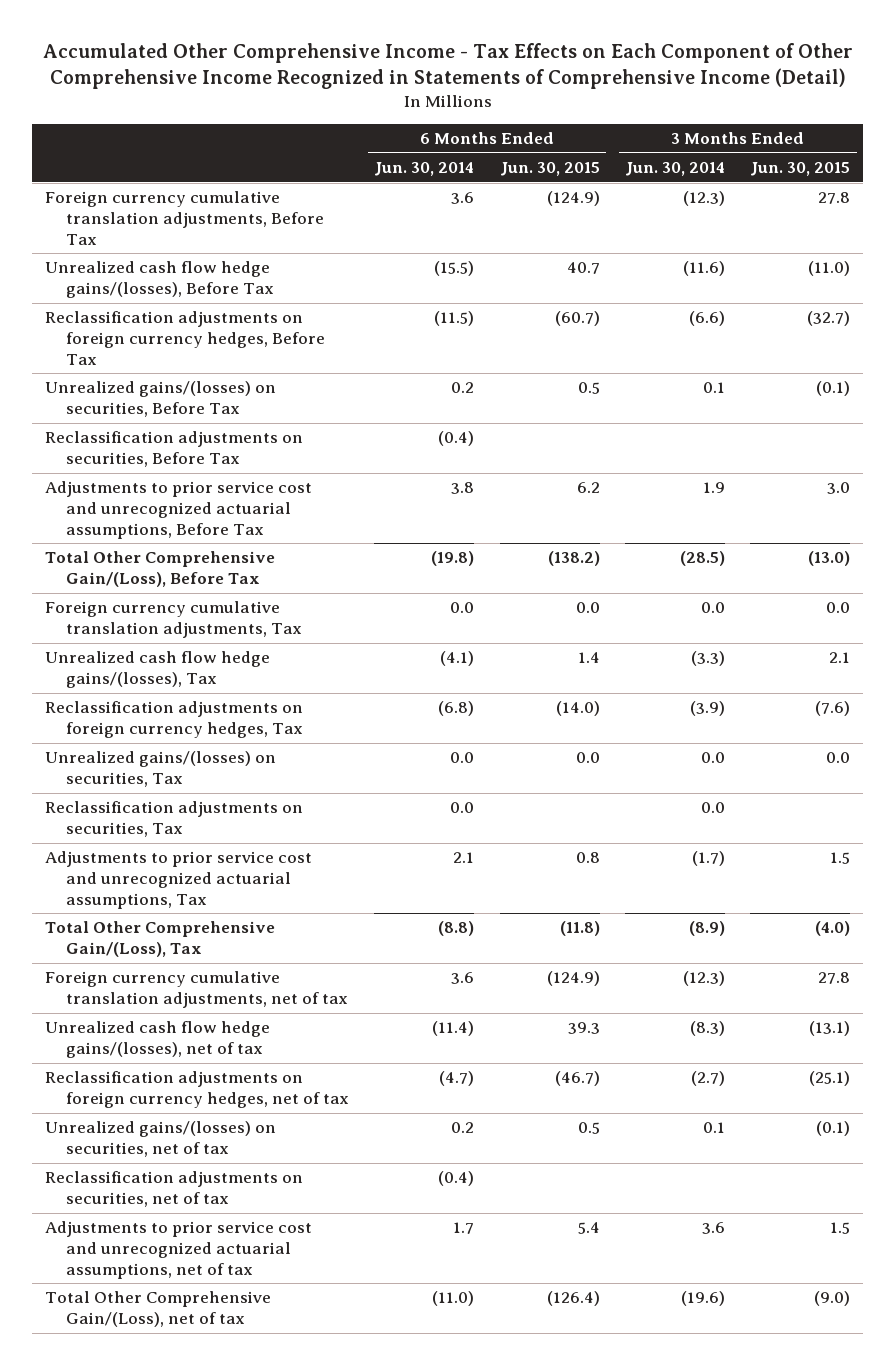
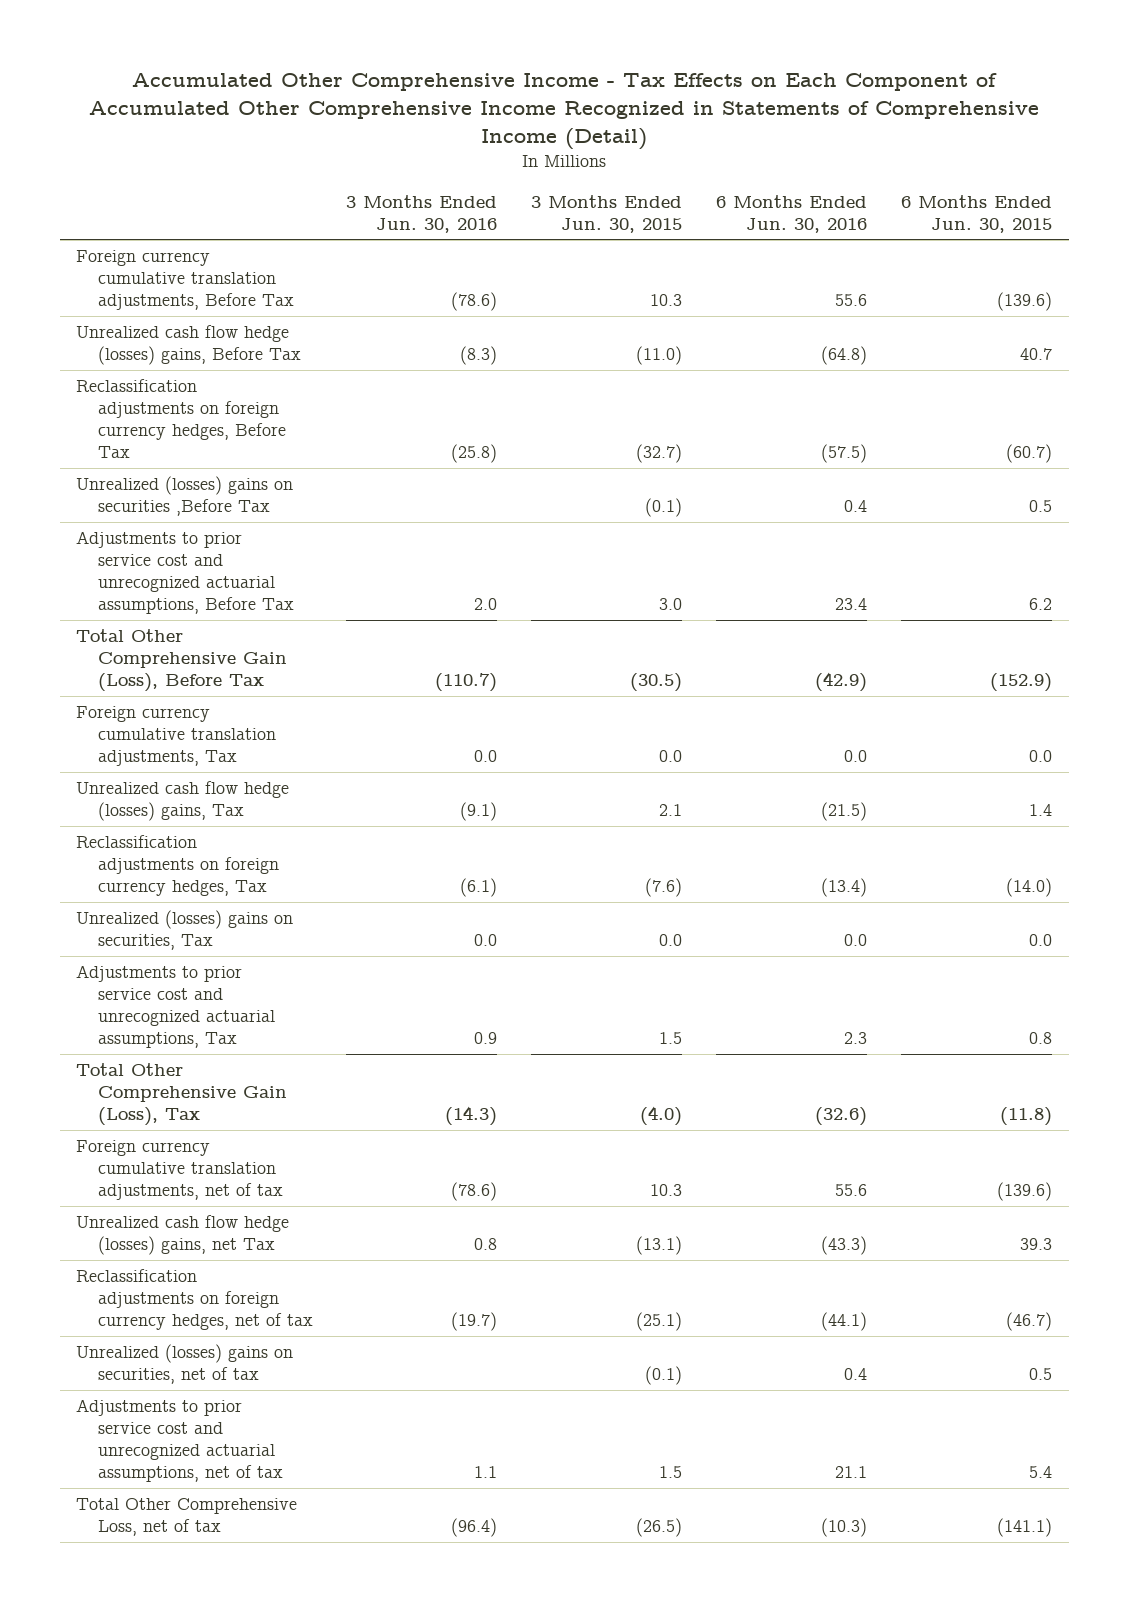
- Accumulated Other Comprehensive Income - Tax Effects on Each Component of Other Comprehensive Income Recognized in Statements of Comprehensive Income (Detail)
+ Accumulated Other Comprehensive Income - Tax Effects on Each Component of Accumulated Other Comprehensive Income Recognized in Statements of Comprehensive Income (Detail)
- | 6 Months Ended Jun. 30, 2014 | 6 Months Ended Jun. 30, 2015 | 3 Months Ended Jun. 30, 2014 | 3 Months Ended Jun. 30, 2015
+ | 3 Months Ended Jun. 30, 2016 | 3 Months Ended Jun. 30, 2015 | 6 Months Ended Jun. 30, 2016 | 6 Months Ended Jun. 30, 2015
- Foreign currency cumulative translation adjustments, Before Tax | 3.6 | (124.9) | (12.3) | 27.8
- Unrealized cash flow hedge gains/(losses), Before Tax | (15.5) | 40.7 | (11.6) | (11.0)
+ Foreign currency cumulative translation adjustments, Before Tax | (78.6) | 10.3 | 55.6 | (139.6)
+ Unrealized cash flow hedge (losses) gains, Before Tax | (8.3) | (11.0) | (64.8) | 40.7
- Unrealized gains/(losses) on securities, Before Tax | 0.2 | 0.5 | 0.1 | (0.1)
- Reclassification adjustments on securities, Before Tax | (0.4) | | |
+ Unrealized (losses) gains on securities ,Before Tax | | (0.1) | 0.4 | 0.5
- Total Other Comprehensive Gain/(Loss), Before Tax | (19.8) | (138.2) | (28.5) | (13.0)
+ Total Other Comprehensive Gain (Loss), Before Tax | (110.7) | (30.5) | (42.9) | (152.9)
- Unrealized cash flow hedge gains/(losses), Tax | (4.1) | 1.4 | (3.3) | 2.1
+ Unrealized cash flow hedge (losses) gains, Tax | (9.1) | 2.1 | (21.5) | 1.4
- Unrealized gains/(losses) on securities, Tax | 0.0 | 0.0 | 0.0 | 0.0
- Reclassification adjustments on securities, Tax | 0.0 | | 0.0 |
+ Unrealized (losses) gains on securities, Tax | 0.0 | 0.0 | 0.0 | 0.0
- Total Other Comprehensive Gain/(Loss), Tax | (8.8) | (11.8) | (8.9) | (4.0)
- Foreign currency cumulative translation adjustments, net of tax | 3.6 | (124.9) | (12.3) | 27.8
- Unrealized cash flow hedge gains/(losses), net of tax | (11.4) | 39.3 | (8.3) | (13.1)
+ Total Other Comprehensive Gain (Loss), Tax | (14.3) | (4.0) | (32.6) | (11.8)
+ Foreign currency cumulative translation adjustments, net of tax | (78.6) | 10.3 | 55.6 | (139.6)
+ Unrealized cash flow hedge (losses) gains, net Tax | 0.8 | (13.1) | (43.3) | 39.3
- Unrealized gains/(losses) on securities, net of tax | 0.2 | 0.5 | 0.1 | (0.1)
- Reclassification adjustments on securities, net of tax | (0.4) | | |
+ Unrealized (losses) gains on securities, net of tax | | (0.1) | 0.4 | 0.5
- Total Other Comprehensive Gain/(Loss), net of tax | (11.0) | (126.4) | (19.6) | (9.0)
+ Total Other Comprehensive Loss, net of tax | (96.4) | (26.5) | (10.3) | (141.1)

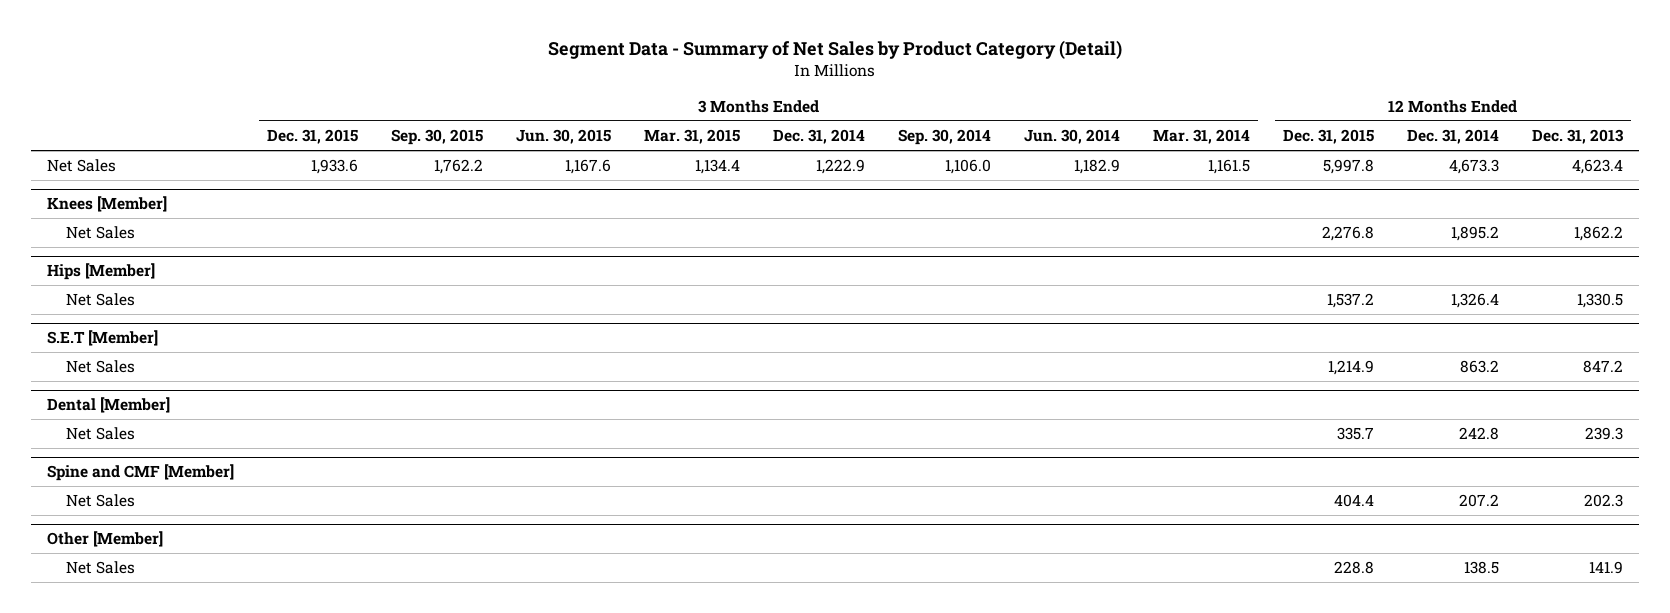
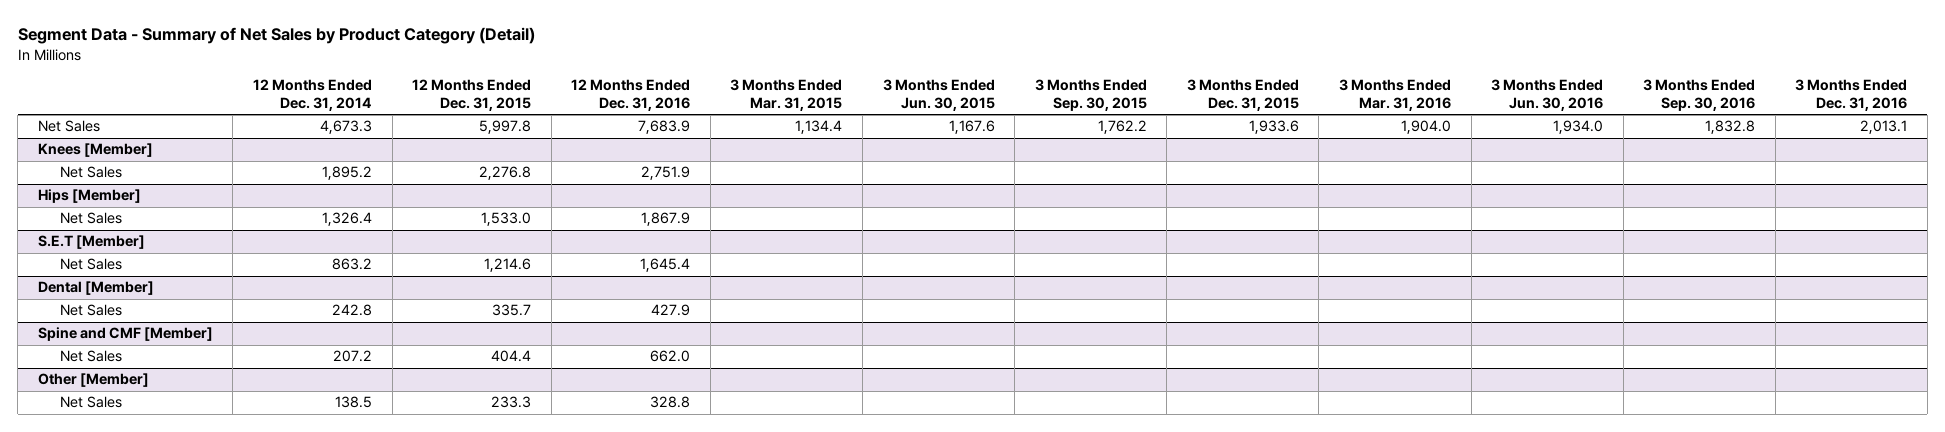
- | 3 Months Ended Dec. 31, 2015 | 3 Months Ended Sep. 30, 2015 | 3 Months Ended Jun. 30, 2015 | 3 Months Ended Mar. 31, 2015 | 3 Months Ended Dec. 31, 2014 | 3 Months Ended Sep. 30, 2014 | 3 Months Ended Jun. 30, 2014 | 3 Months Ended Mar. 31, 2014 | 12 Months Ended Dec. 31, 2015 | 12 Months Ended Dec. 31, 2014 | 12 Months Ended Dec. 31, 2013
+ | 12 Months Ended Dec. 31, 2014 | 12 Months Ended Dec. 31, 2015 | 12 Months Ended Dec. 31, 2016 | 3 Months Ended Mar. 31, 2015 | 3 Months Ended Jun. 30, 2015 | 3 Months Ended Sep. 30, 2015 | 3 Months Ended Dec. 31, 2015 | 3 Months Ended Mar. 31, 2016 | 3 Months Ended Jun. 30, 2016 | 3 Months Ended Sep. 30, 2016 | 3 Months Ended Dec. 31, 2016
@ Hips [Member]
- Net Sales | | | | | | | | | 1,537.2 | 1,326.4 | 1,330.5
+ Net Sales | 1,326.4 | 1,533.0 | 1,867.9 | | | | | | | |
@ S.E.T [Member]
- Net Sales | | | | | | | | | 1,214.9 | 863.2 | 847.2
+ Net Sales | 863.2 | 1,214.6 | 1,645.4 | | | | | | | |
@ Other [Member]
- Net Sales | | | | | | | | | 228.8 | 138.5 | 141.9
+ Net Sales | 138.5 | 233.3 | 328.8 | | | | | | | |

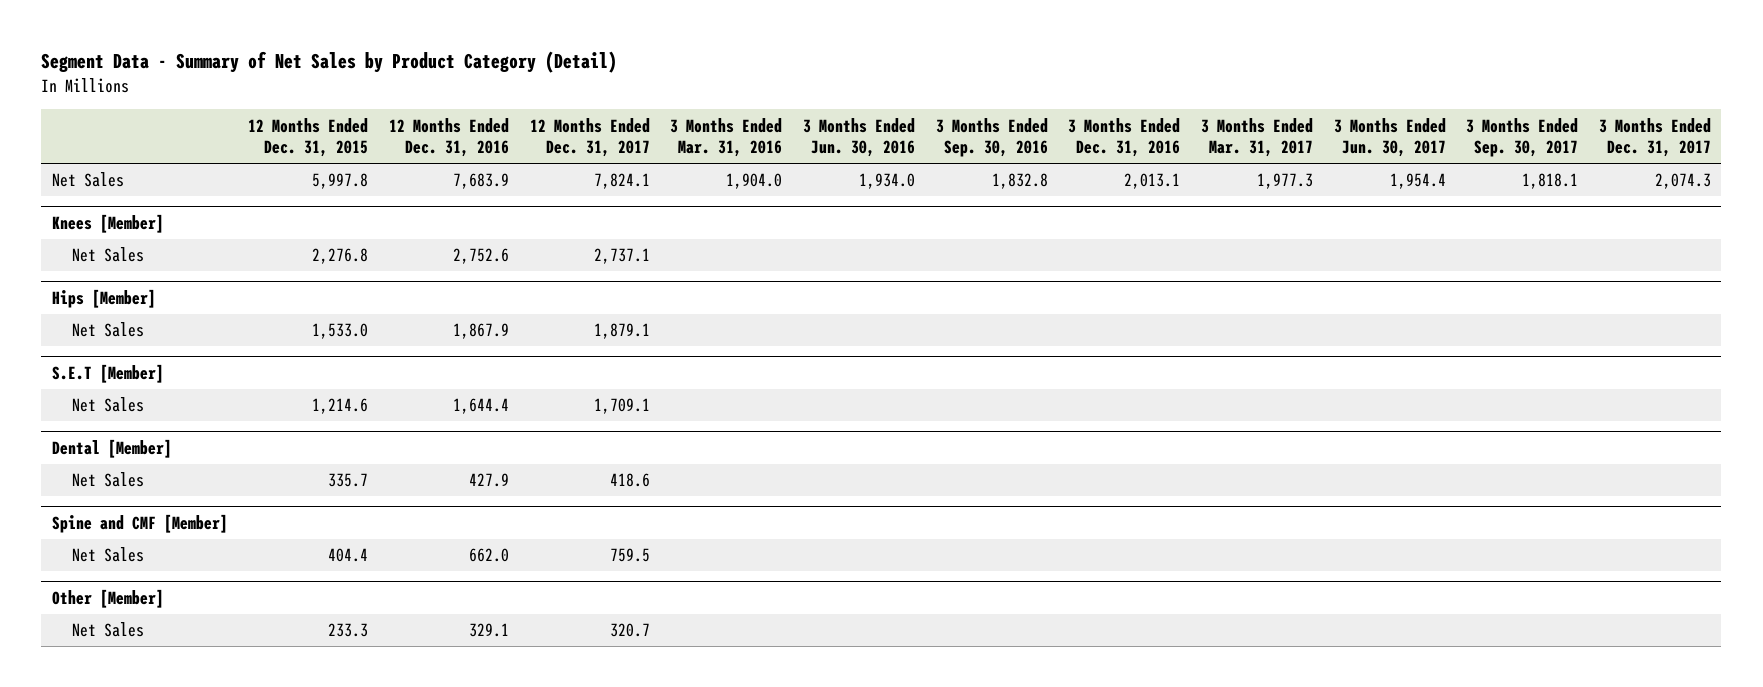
- | 12 Months Ended Dec. 31, 2014 | 12 Months Ended Dec. 31, 2015 | 12 Months Ended Dec. 31, 2016 | 3 Months Ended Mar. 31, 2015 | 3 Months Ended Jun. 30, 2015 | 3 Months Ended Sep. 30, 2015 | 3 Months Ended Dec. 31, 2015 | 3 Months Ended Mar. 31, 2016 | 3 Months Ended Jun. 30, 2016 | 3 Months Ended Sep. 30, 2016 | 3 Months Ended Dec. 31, 2016
+ | 12 Months Ended Dec. 31, 2015 | 12 Months Ended Dec. 31, 2016 | 12 Months Ended Dec. 31, 2017 | 3 Months Ended Mar. 31, 2016 | 3 Months Ended Jun. 30, 2016 | 3 Months Ended Sep. 30, 2016 | 3 Months Ended Dec. 31, 2016 | 3 Months Ended Mar. 31, 2017 | 3 Months Ended Jun. 30, 2017 | 3 Months Ended Sep. 30, 2017 | 3 Months Ended Dec. 31, 2017
@ Knees [Member]
- Net Sales | 1,895.2 | 2,276.8 | 2,751.9 | | | | | | | |
+ Net Sales | 2,276.8 | 2,752.6 | 2,737.1 | | | | | | | |
@ S.E.T [Member]
- Net Sales | 863.2 | 1,214.6 | 1,645.4 | | | | | | | |
+ Net Sales | 1,214.6 | 1,644.4 | 1,709.1 | | | | | | | |
@ Other [Member]
- Net Sales | 138.5 | 233.3 | 328.8 | | | | | | | |
+ Net Sales | 233.3 | 329.1 | 320.7 | | | | | | | |

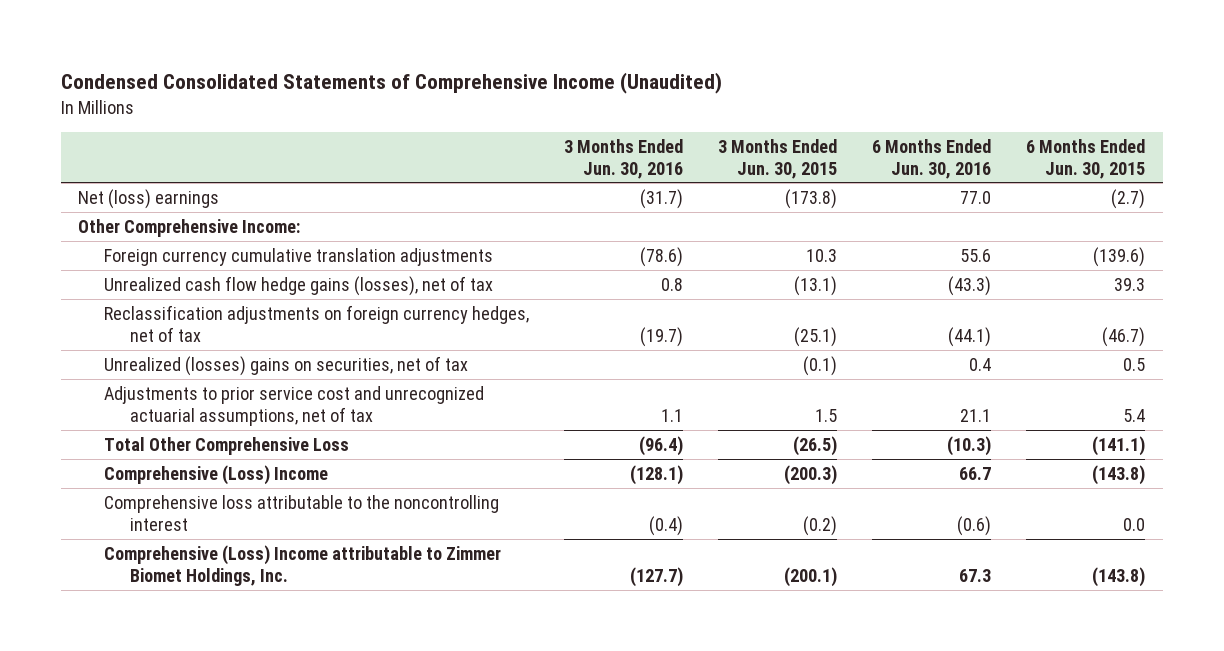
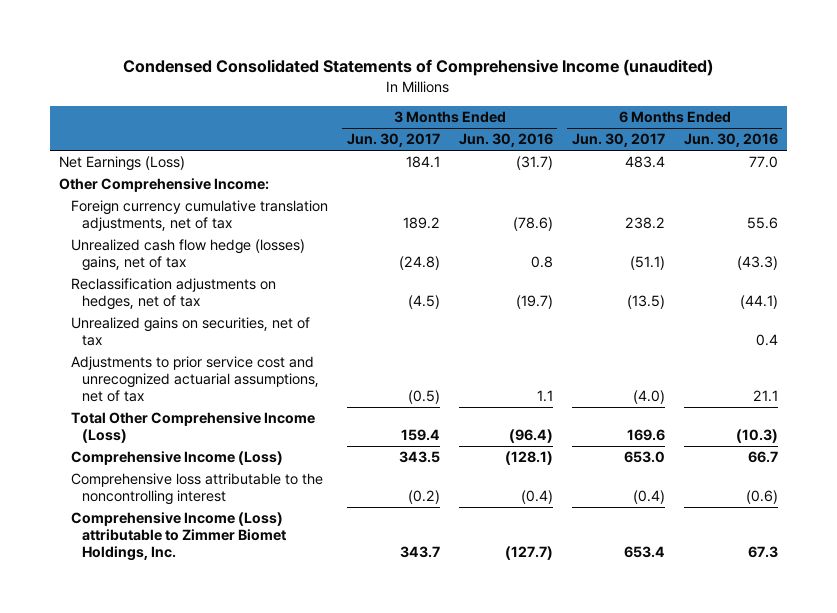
- Condensed Consolidated Statements of Comprehensive Income (Unaudited)
+ Condensed Consolidated Statements of Comprehensive Income (unaudited)
- | 3 Months Ended Jun. 30, 2016 | 3 Months Ended Jun. 30, 2015 | 6 Months Ended Jun. 30, 2016 | 6 Months Ended Jun. 30, 2015
+ | 3 Months Ended Jun. 30, 2017 | 3 Months Ended Jun. 30, 2016 | 6 Months Ended Jun. 30, 2017 | 6 Months Ended Jun. 30, 2016
- Net (loss) earnings | (31.7) | (173.8) | 77.0 | (2.7)
+ Net Earnings (Loss) | 184.1 | (31.7) | 483.4 | 77.0
- Foreign currency cumulative translation adjustments | (78.6) | 10.3 | 55.6 | (139.6)
- Unrealized cash flow hedge gains (losses), net of tax | 0.8 | (13.1) | (43.3) | 39.3
- Reclassification adjustments on foreign currency hedges, net of tax | (19.7) | (25.1) | (44.1) | (46.7)
- Unrealized (losses) gains on securities, net of tax | | (0.1) | 0.4 | 0.5
+ Foreign currency cumulative translation adjustments, net of tax | 189.2 | (78.6) | 238.2 | 55.6
+ Unrealized cash flow hedge (losses) gains, net of tax | (24.8) | 0.8 | (51.1) | (43.3)
+ Reclassification adjustments on hedges, net of tax | (4.5) | (19.7) | (13.5) | (44.1)
+ Unrealized gains on securities, net of tax | | | | 0.4
- Total Other Comprehensive Loss | (96.4) | (26.5) | (10.3) | (141.1)
- Comprehensive (Loss) Income | (128.1) | (200.3) | 66.7 | (143.8)
+ Total Other Comprehensive Income (Loss) | 159.4 | (96.4) | 169.6 | (10.3)
+ Comprehensive Income (Loss) | 343.5 | (128.1) | 653.0 | 66.7
- Comprehensive (Loss) Income attributable to Zimmer Biomet Holdings, Inc. | (127.7) | (200.1) | 67.3 | (143.8)
+ Comprehensive Income (Loss) attributable to Zimmer Biomet Holdings, Inc. | 343.7 | (127.7) | 653.4 | 67.3

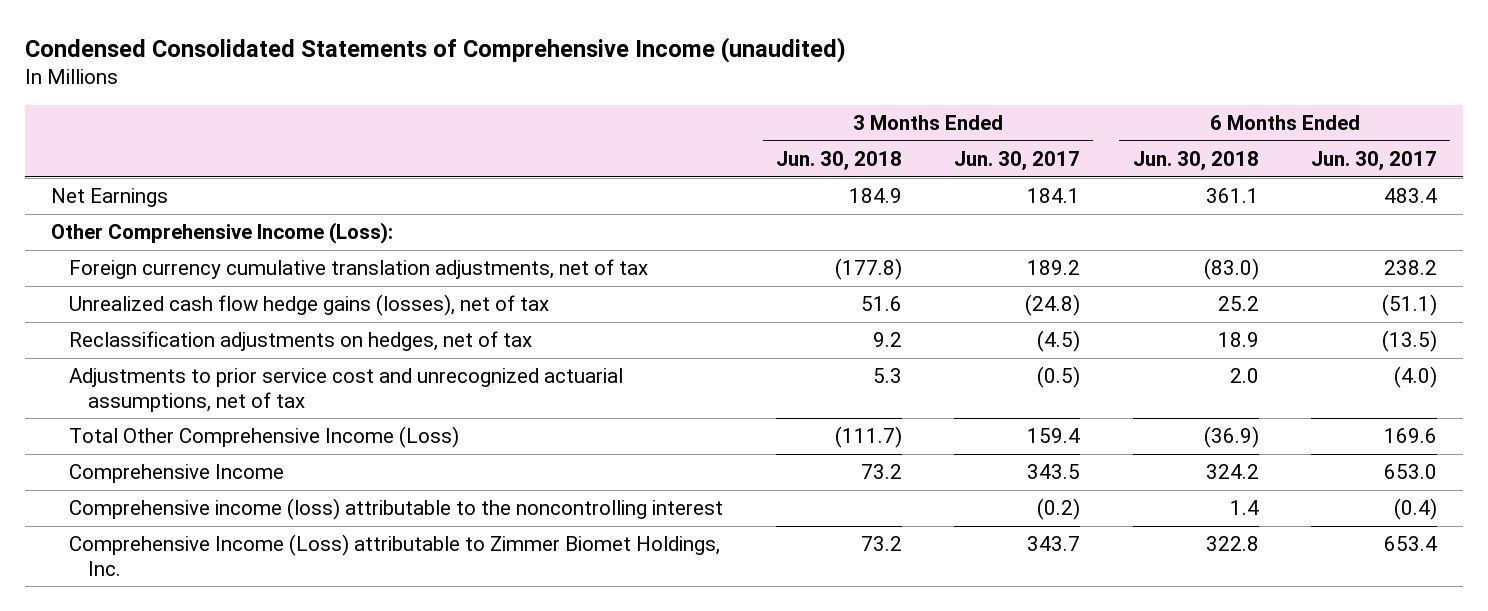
- | 3 Months Ended Jun. 30, 2017 | 3 Months Ended Jun. 30, 2016 | 6 Months Ended Jun. 30, 2017 | 6 Months Ended Jun. 30, 2016
+ | 3 Months Ended Jun. 30, 2018 | 3 Months Ended Jun. 30, 2017 | 6 Months Ended Jun. 30, 2018 | 6 Months Ended Jun. 30, 2017
- Net Earnings (Loss) | 184.1 | (31.7) | 483.4 | 77.0
- Other Comprehensive Income:
+ Net Earnings | 184.9 | 184.1 | 361.1 | 483.4
+ Other Comprehensive Income (Loss):
- Unrealized cash flow hedge (losses) gains, net of tax | (24.8) | 0.8 | (51.1) | (43.3)
+ Unrealized cash flow hedge gains (losses), net of tax | 51.6 | (24.8) | 25.2 | (51.1)
- Unrealized gains on securities, net of tax | | | | 0.4
- Comprehensive Income (Loss) | 343.5 | (128.1) | 653.0 | 66.7
- Comprehensive loss attributable to the noncontrolling interest | (0.2) | (0.4) | (0.4) | (0.6)
+ Comprehensive Income | 73.2 | 343.5 | 324.2 | 653.0
+ Comprehensive income (loss) attributable to the noncontrolling interest | | (0.2) | 1.4 | (0.4)

